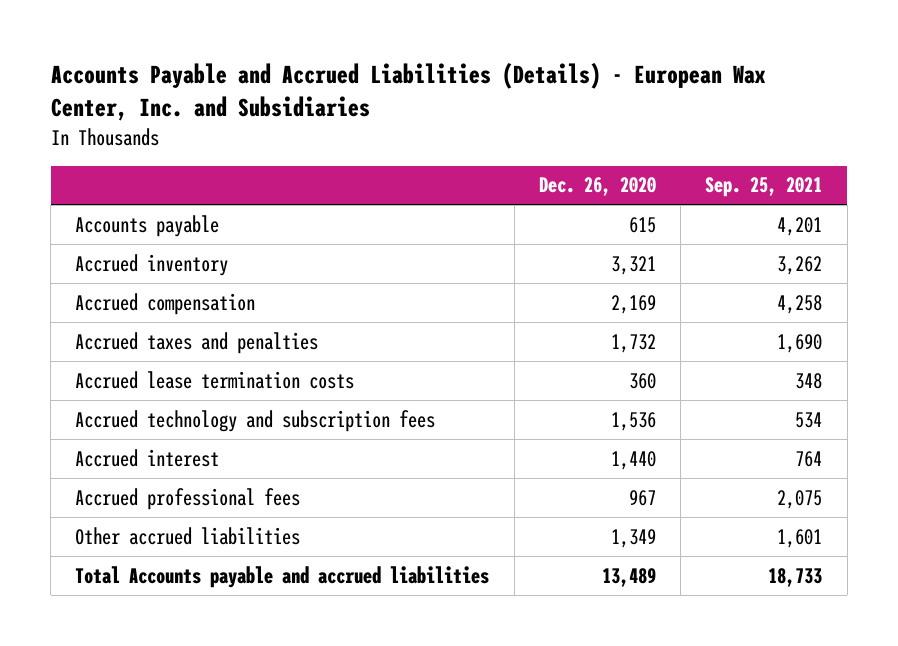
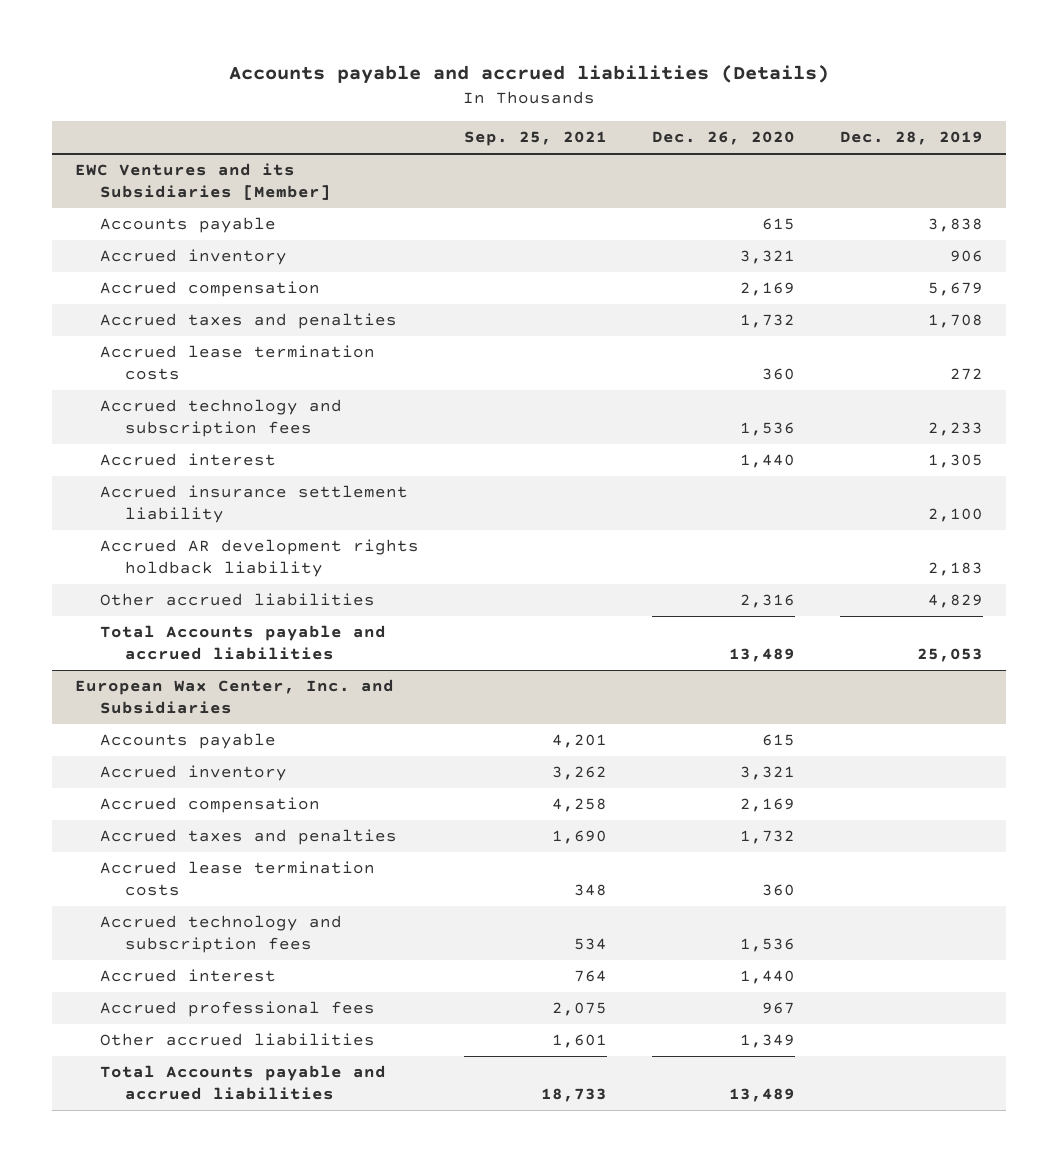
- Accounts Payable and Accrued Liabilities (Details) - European Wax Center, Inc. and Subsidiaries
+ Accounts payable and accrued liabilities (Details)
- | Dec. 26, 2020 | Sep. 25, 2021
+ | Sep. 25, 2021 | Dec. 26, 2020 | Dec. 28, 2019
+ EWC Ventures and its Subsidiaries [Member]
+ Accounts payable | | 615 | 3,838
+ Accrued inventory | | 3,321 | 906
+ Accrued compensation | | 2,169 | 5,679
+ Accrued taxes and penalties | | 1,732 | 1,708
+ Accrued lease termination costs | | 360 | 272
+ Accrued technology and subscription fees | | 1,536 | 2,233
+ Accrued interest | | 1,440 | 1,305
+ Accrued insurance settlement liability | | | 2,100
+ Accrued AR development rights holdback liability | | | 2,183
+ Other accrued liabilities | | 2,316 | 4,829
+ Total Accounts payable and accrued liabilities | | 13,489 | 25,053
+ European Wax Center, Inc. and Subsidiaries

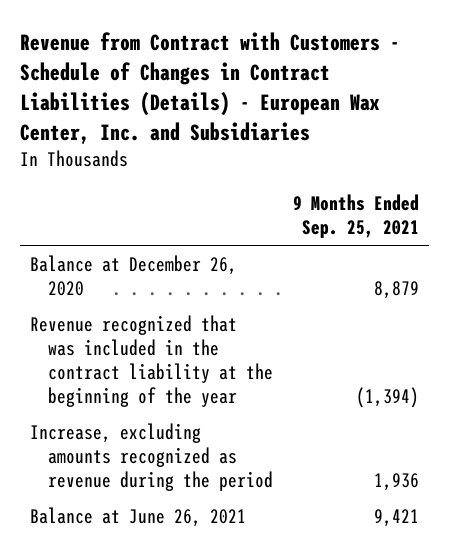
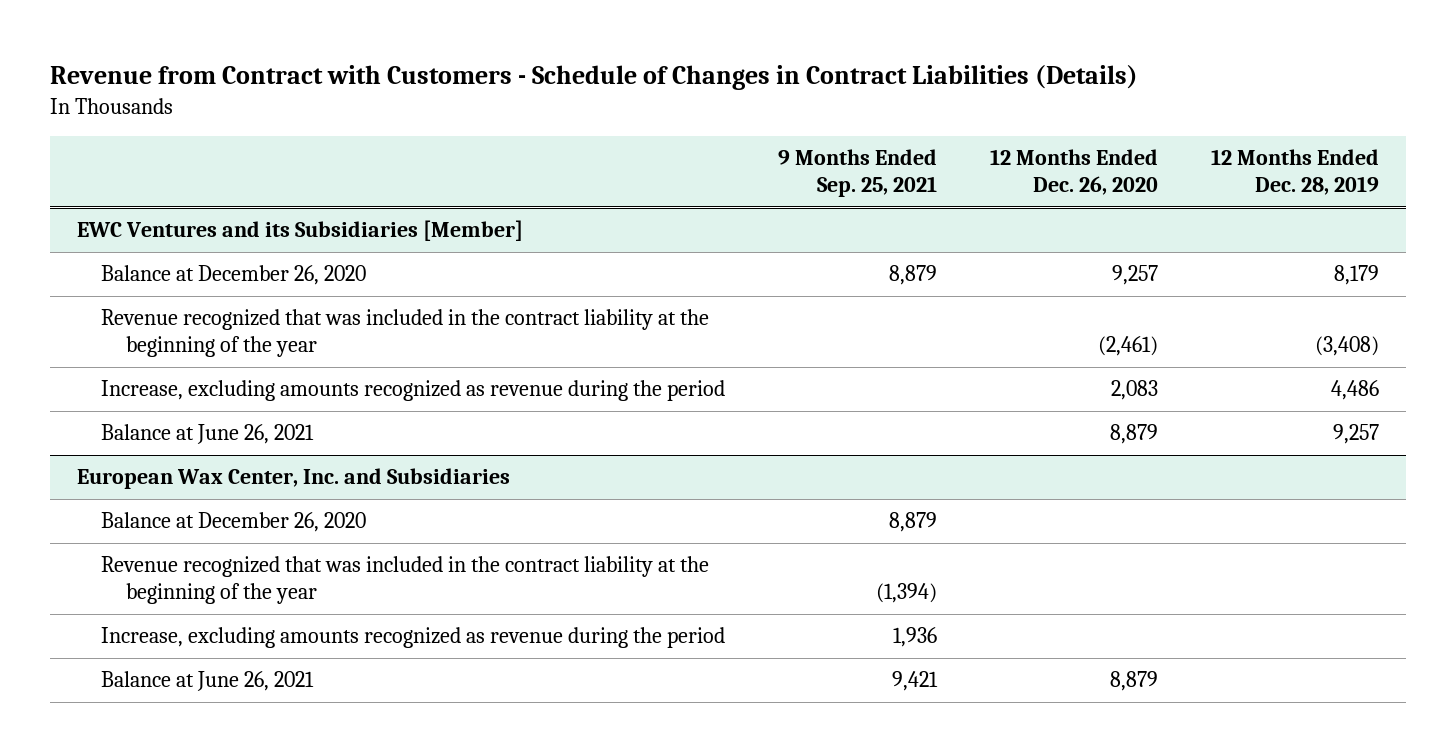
- Revenue from Contract with Customers - Schedule of Changes in Contract Liabilities (Details) - European Wax Center, Inc. and Subsidiaries
+ Revenue from Contract with Customers - Schedule of Changes in Contract Liabilities (Details)
- | 9 Months Ended Sep. 25, 2021
+ | 9 Months Ended Sep. 25, 2021 | 12 Months Ended Dec. 26, 2020 | 12 Months Ended Dec. 28, 2019
+ EWC Ventures and its Subsidiaries [Member]
+ Revenue recognized that was included in the contract liability at the beginning of the year | | (2,461) | (3,408)
+ Increase, excluding amounts recognized as revenue during the period | | 2,083 | 4,486
+ Balance at June 26, 2021 | | 8,879 | 9,257
+ European Wax Center, Inc. and Subsidiaries
+ Balance at December 26, 2020 | 8,879 | |

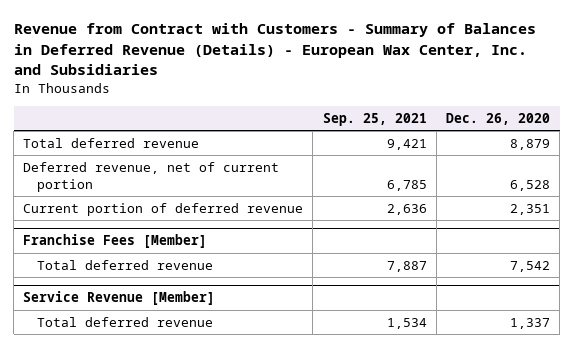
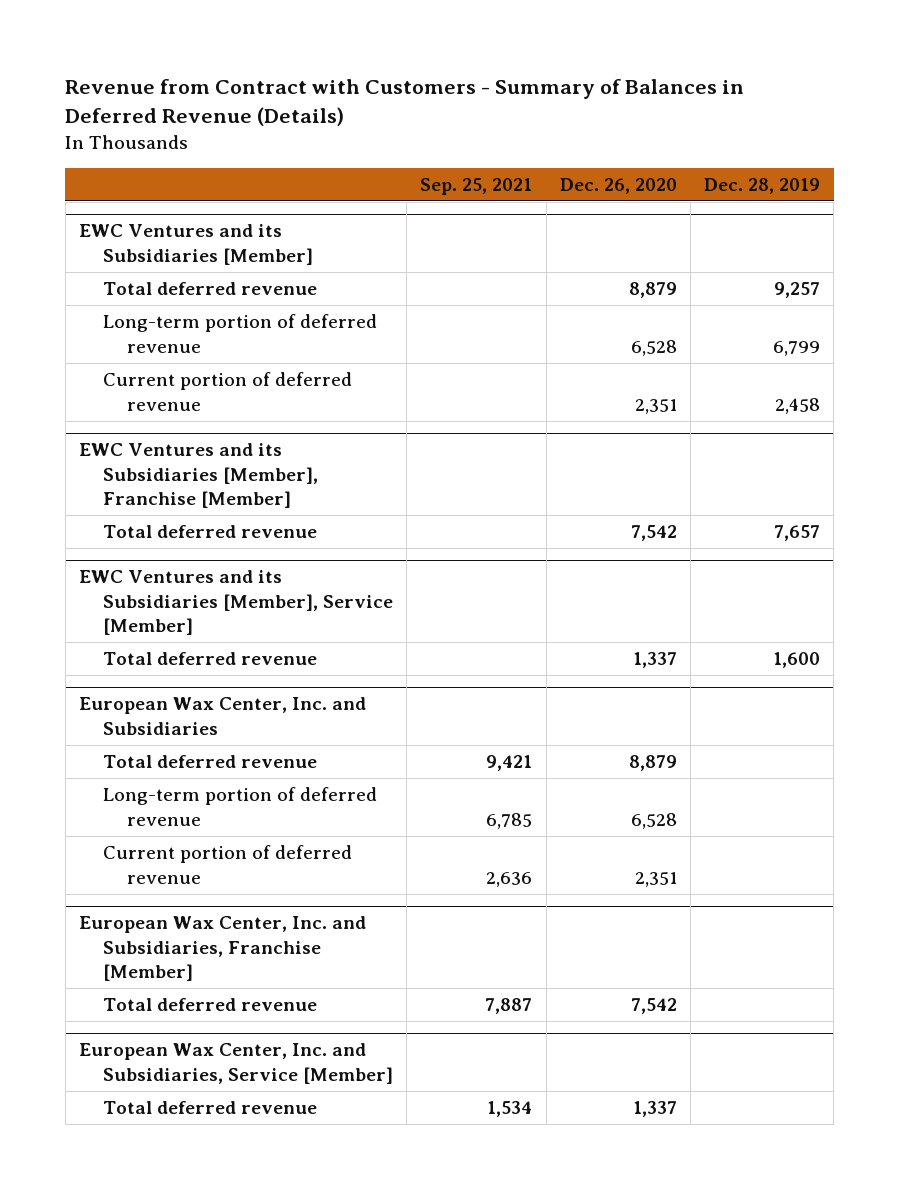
- Revenue from Contract with Customers - Summary of Balances in Deferred Revenue (Details) - European Wax Center, Inc. and Subsidiaries
+ Revenue from Contract with Customers - Summary of Balances in Deferred Revenue (Details)
- | Sep. 25, 2021 | Dec. 26, 2020
+ | Sep. 25, 2021 | Dec. 26, 2020 | Dec. 28, 2019
+ EWC Ventures and its Subsidiaries [Member]
+ Total deferred revenue | | 8,879 | 9,257
+ Long-term portion of deferred revenue | | 6,528 | 6,799
+ Current portion of deferred revenue | | 2,351 | 2,458
+ EWC Ventures and its Subsidiaries [Member], Franchise [Member]
+ Total deferred revenue | | 7,542 | 7,657
+ EWC Ventures and its Subsidiaries [Member], Service [Member]
+ Total deferred revenue | | 1,337 | 1,600
+ European Wax Center, Inc. and Subsidiaries
- Deferred revenue, net of current portion | 6,785 | 6,528
+ Long-term portion of deferred revenue | 6,785 | 6,528 |
- Franchise Fees [Member]
+ European Wax Center, Inc. and Subsidiaries, Franchise [Member]
- Service Revenue [Member]
+ European Wax Center, Inc. and Subsidiaries, Service [Member]

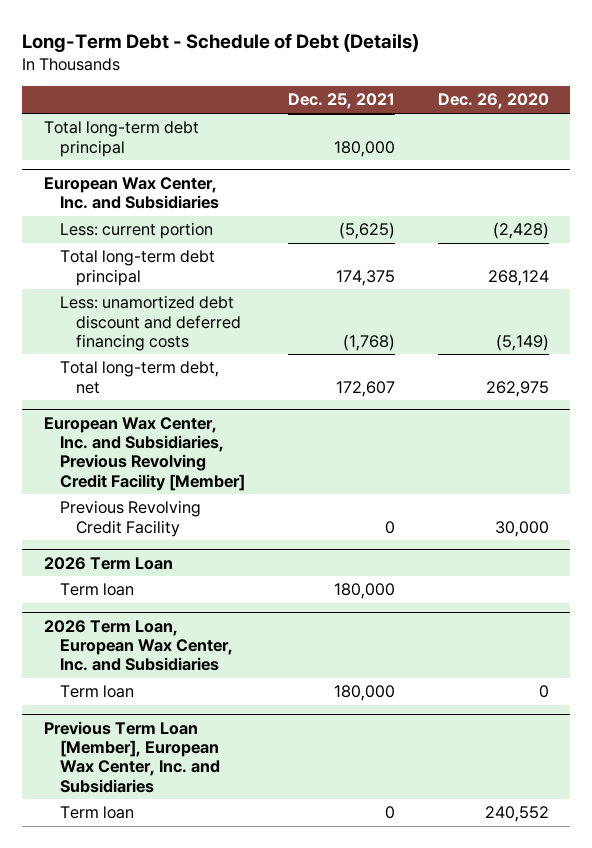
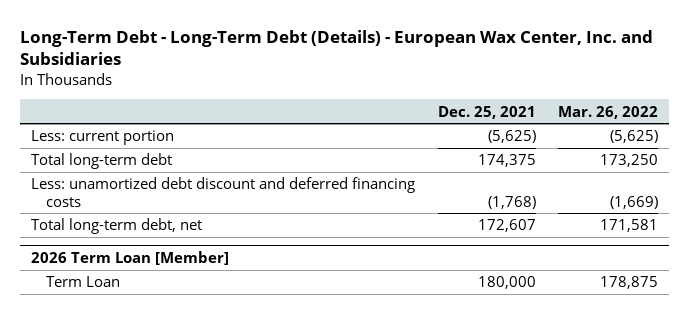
- Long-Term Debt - Schedule of Debt (Details)
+ Long-Term Debt - Long-Term Debt (Details) - European Wax Center, Inc. and Subsidiaries
- | Dec. 25, 2021 | Dec. 26, 2020
+ | Dec. 25, 2021 | Mar. 26, 2022
- Total long-term debt principal | 180,000 |
- European Wax Center, Inc. and Subsidiaries
- Total long-term debt principal | 174,375 | 268,124
+ Total long-term debt | 174,375 | 173,250
- European Wax Center, Inc. and Subsidiaries, Previous Revolving Credit Facility [Member]
- Previous Revolving Credit Facility | 0 | 30,000
- 2026 Term Loan
- Term loan | 180,000 |
- 2026 Term Loan, European Wax Center, Inc. and Subsidiaries
- Term loan | 180,000 | 0
- Previous Term Loan [Member], European Wax Center, Inc. and Subsidiaries
- Term loan | 0 | 240,552
+ 2026 Term Loan [Member]
+ Term Loan | 180,000 | 178,875

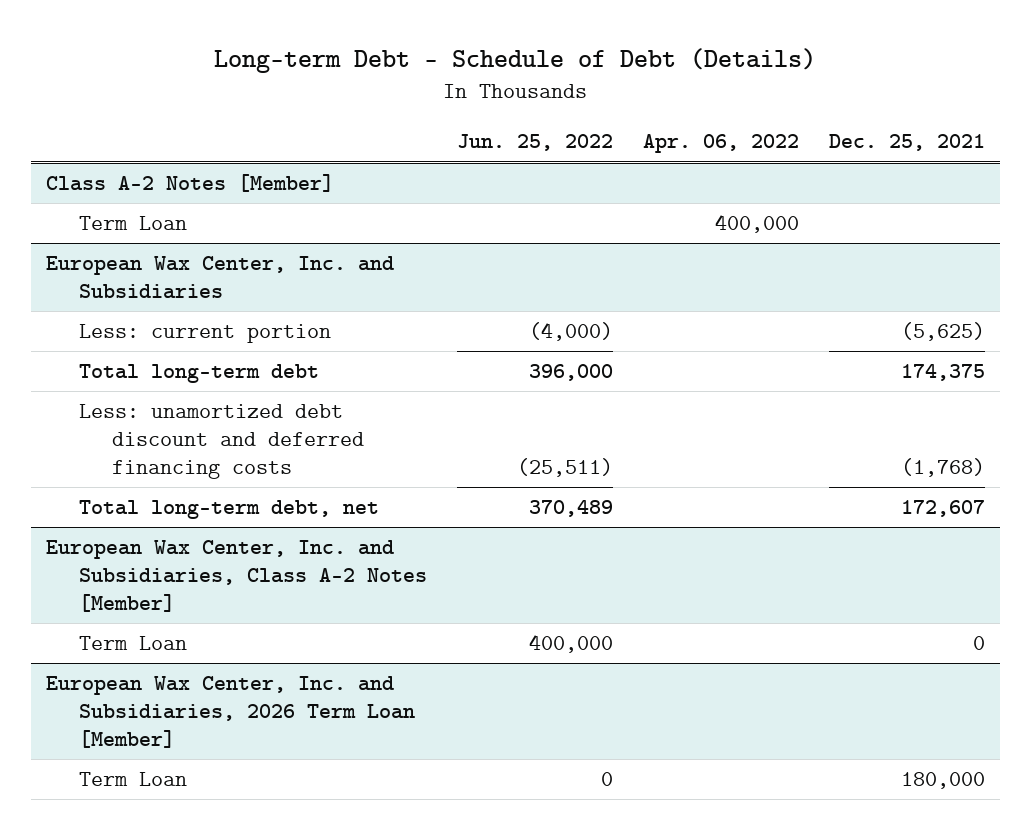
- Long-Term Debt - Long-Term Debt (Details) - European Wax Center, Inc. and Subsidiaries
+ Long-term Debt - Schedule of Debt (Details)
- | Dec. 25, 2021 | Mar. 26, 2022
+ | Jun. 25, 2022 | Apr. 06, 2022 | Dec. 25, 2021
+ Class A-2 Notes [Member]
+ Term Loan | | 400,000 |
+ European Wax Center, Inc. and Subsidiaries
- 2026 Term Loan [Member]
+ European Wax Center, Inc. and Subsidiaries, Class A-2 Notes [Member]
+ Term Loan | 400,000 | | 0
+ European Wax Center, Inc. and Subsidiaries, 2026 Term Loan [Member]

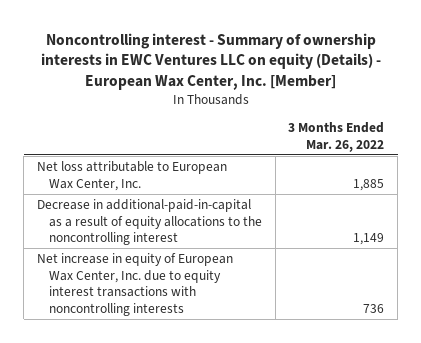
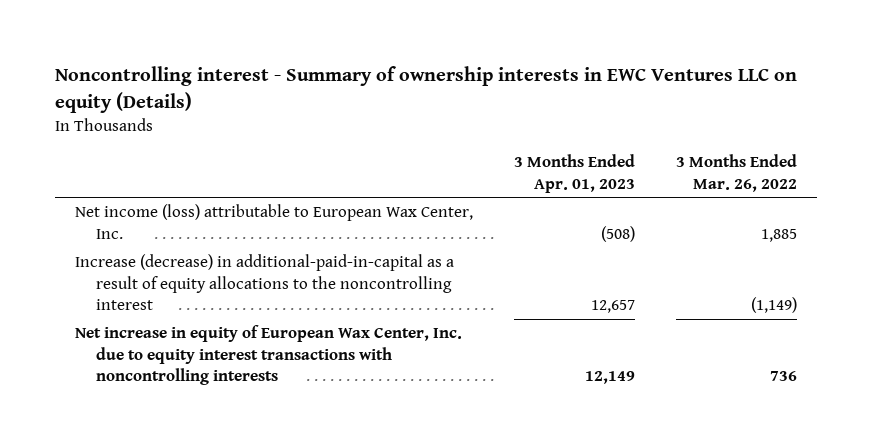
- Noncontrolling interest - Summary of ownership interests in EWC Ventures LLC on equity (Details) - European Wax Center, Inc. [Member]
+ Noncontrolling interest - Summary of ownership interests in EWC Ventures LLC on equity (Details)
- | 3 Months Ended Mar. 26, 2022
+ | 3 Months Ended Apr. 01, 2023 | 3 Months Ended Mar. 26, 2022
- Net loss attributable to European Wax Center, Inc. | 1,885
- Decrease in additional-paid-in-capital as a result of equity allocations to the noncontrolling interest | 1,149
+ Net income (loss) attributable to European Wax Center, Inc. | (508) | 1,885
+ Increase (decrease) in additional-paid-in-capital as a result of equity allocations to the noncontrolling interest | 12,657 | (1,149)

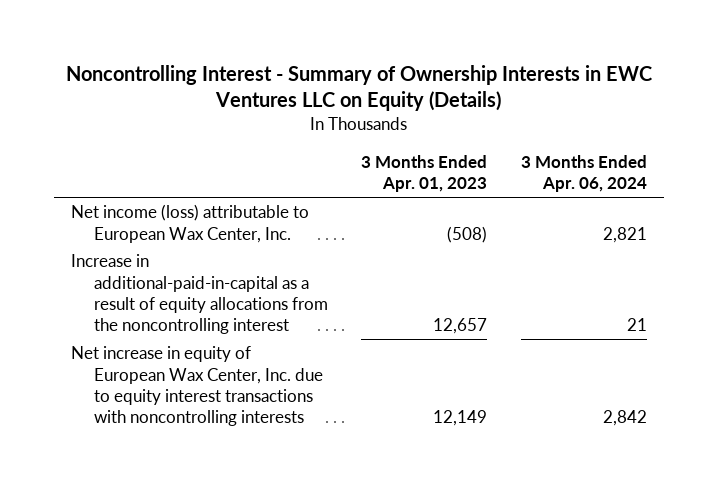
- Noncontrolling interest - Summary of ownership interests in EWC Ventures LLC on equity (Details)
+ Noncontrolling Interest - Summary of Ownership Interests in EWC Ventures LLC on Equity (Details)
- | 3 Months Ended Apr. 01, 2023 | 3 Months Ended Mar. 26, 2022
+ | 3 Months Ended Apr. 01, 2023 | 3 Months Ended Apr. 06, 2024
- Increase (decrease) in additional-paid-in-capital as a result of equity allocations to the noncontrolling interest | 12,657 | (1,149)
+ Increase in additional-paid-in-capital as a result of equity allocations from the noncontrolling interest | 12,657 | 21

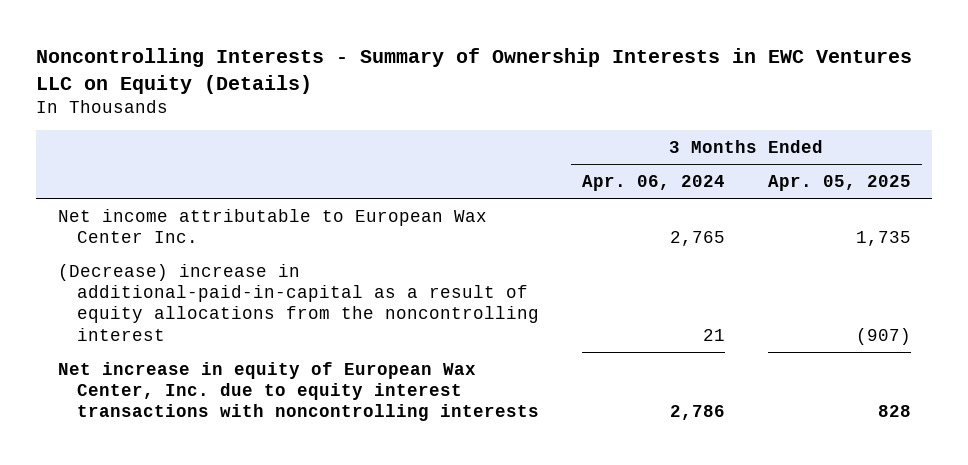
- Noncontrolling Interest - Summary of Ownership Interests in EWC Ventures LLC on Equity (Details)
+ Noncontrolling Interests - Summary of Ownership Interests in EWC Ventures LLC on Equity (Details)
- | 3 Months Ended Apr. 01, 2023 | 3 Months Ended Apr. 06, 2024
+ | 3 Months Ended Apr. 06, 2024 | 3 Months Ended Apr. 05, 2025
- Net income (loss) attributable to European Wax Center, Inc. | (508) | 2,821
- Increase in additional-paid-in-capital as a result of equity allocations from the noncontrolling interest | 12,657 | 21
- Net increase in equity of European Wax Center, Inc. due to equity interest transactions with noncontrolling interests | 12,149 | 2,842
+ Net income attributable to European Wax Center Inc. | 2,765 | 1,735
+ (Decrease) increase in additional-paid-in-capital as a result of equity allocations from the noncontrolling interest | 21 | (907)
+ Net increase in equity of European Wax Center, Inc. due to equity interest transactions with noncontrolling interests | 2,786 | 828

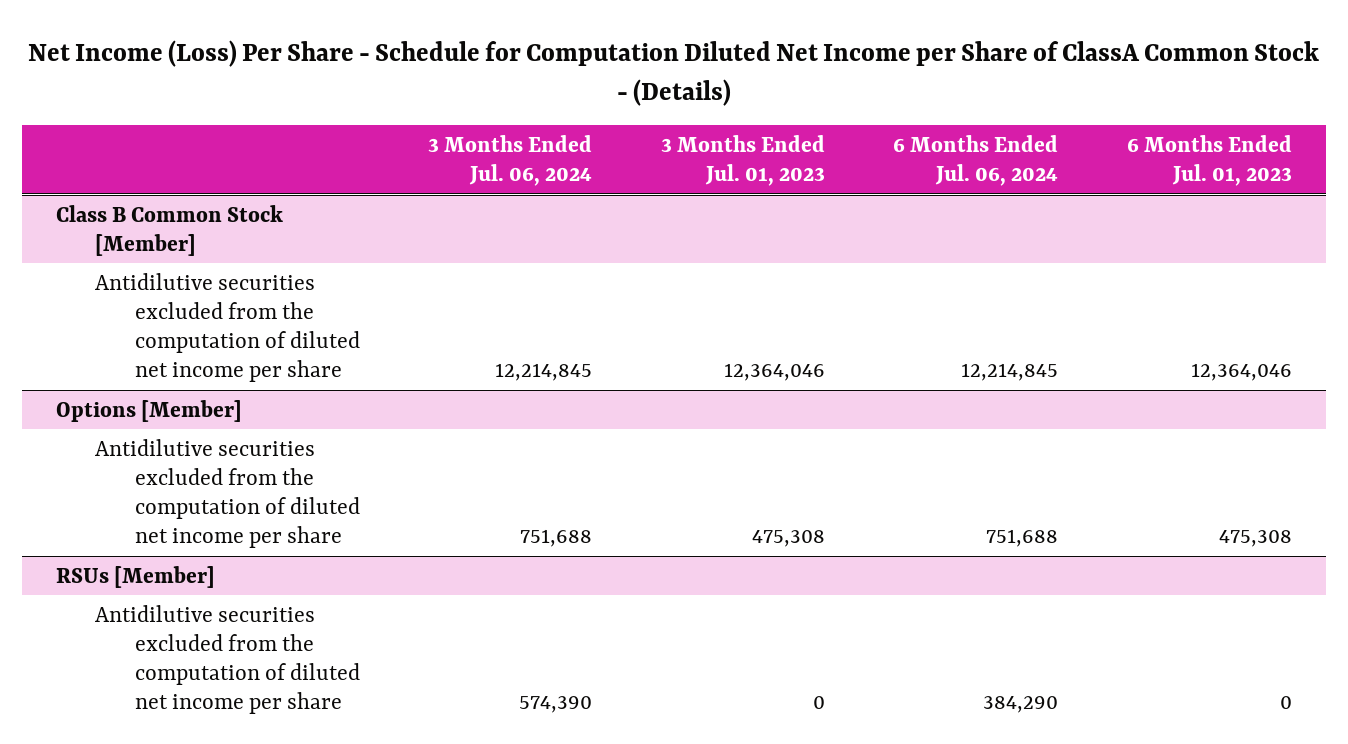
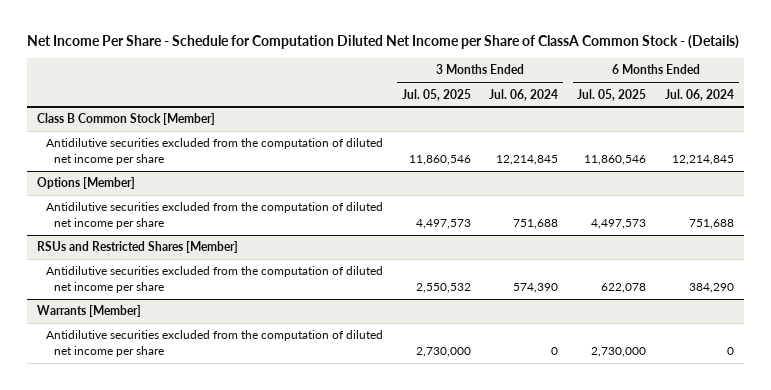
- Net Income (Loss) Per Share - Schedule for Computation Diluted Net Income per Share of ClassA Common Stock - (Details)
+ Net Income Per Share - Schedule for Computation Diluted Net Income per Share of ClassA Common Stock - (Details)
- | 3 Months Ended Jul. 06, 2024 | 3 Months Ended Jul. 01, 2023 | 6 Months Ended Jul. 06, 2024 | 6 Months Ended Jul. 01, 2023
+ | 3 Months Ended Jul. 05, 2025 | 3 Months Ended Jul. 06, 2024 | 6 Months Ended Jul. 05, 2025 | 6 Months Ended Jul. 06, 2024
- RSUs [Member]
+ RSUs and Restricted Shares [Member]
+ Warrants [Member]
+ Antidilutive securities excluded from the computation of diluted net income per share | 2,730,000 | 0 | 2,730,000 | 0

